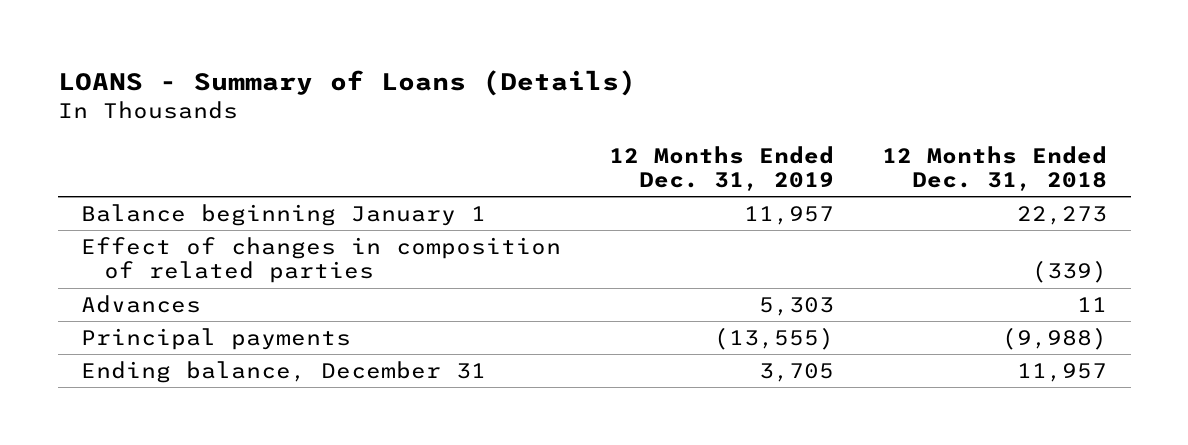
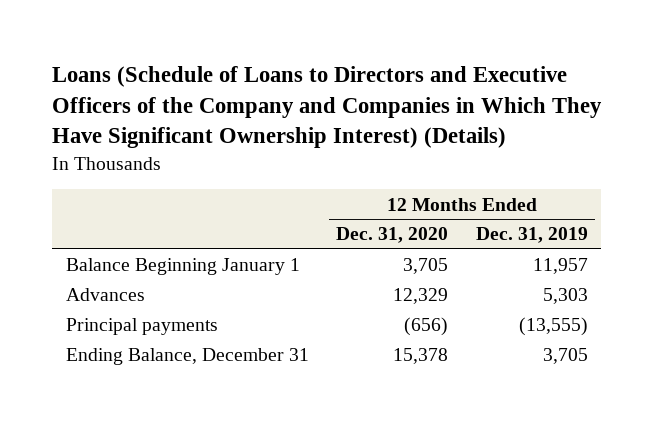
- LOANS - Summary of Loans (Details)
+ Loans (Schedule of Loans to Directors and Executive Officers of the Company and Companies in Which They Have Significant Ownership Interest) (Details)
- | 12 Months Ended Dec. 31, 2019 | 12 Months Ended Dec. 31, 2018
+ | 12 Months Ended Dec. 31, 2020 | 12 Months Ended Dec. 31, 2019
- Balance beginning January 1 | 11,957 | 22,273
- Effect of changes in composition of related parties | | (339)
+ Balance Beginning January 1 | 3,705 | 11,957
- Ending balance, December 31 | 3,705 | 11,957
+ Ending Balance, December 31 | 15,378 | 3,705

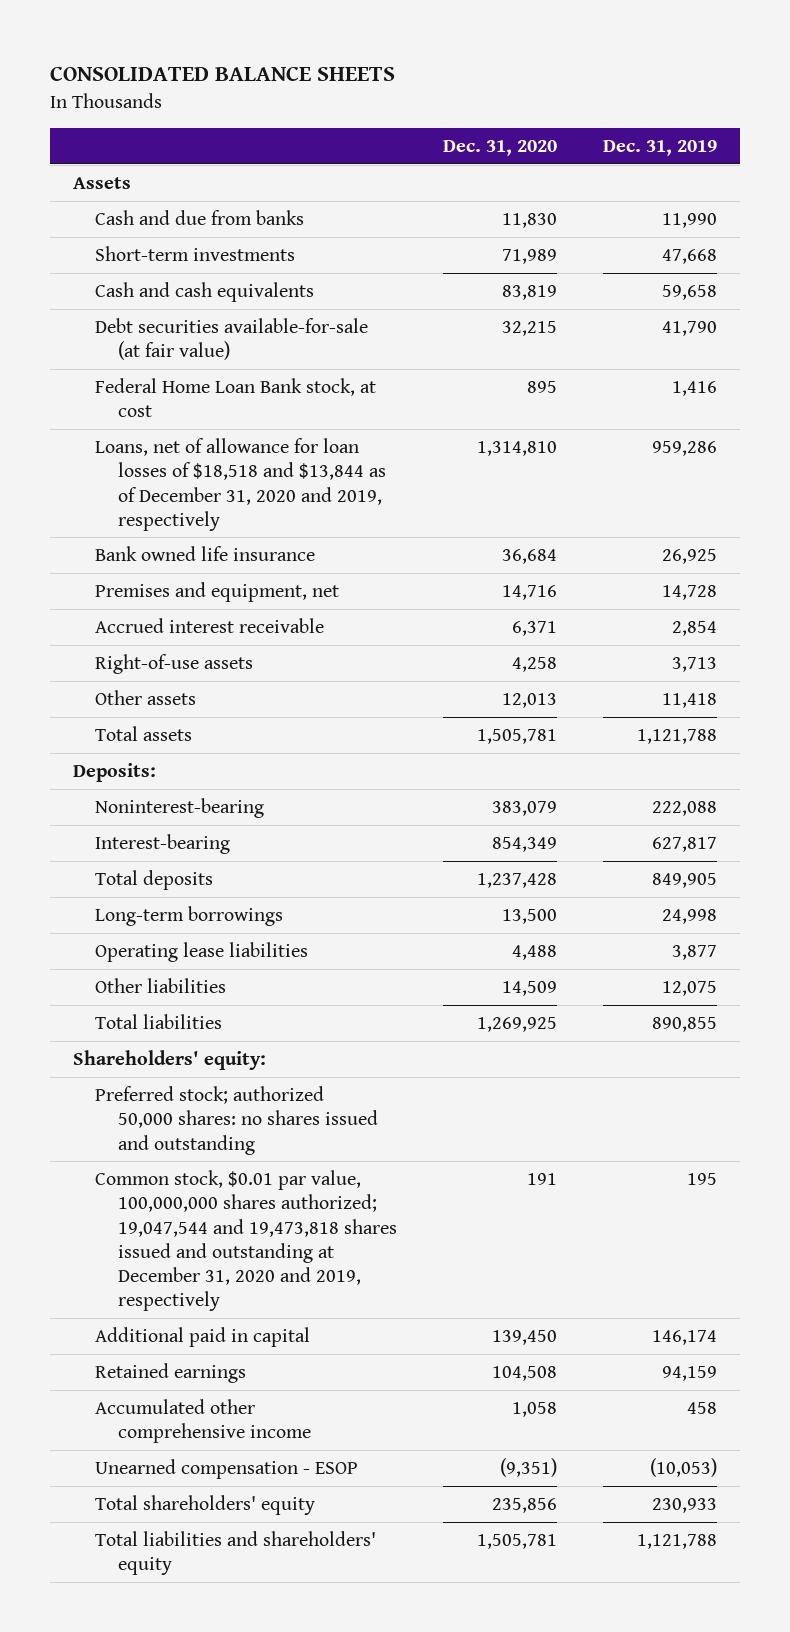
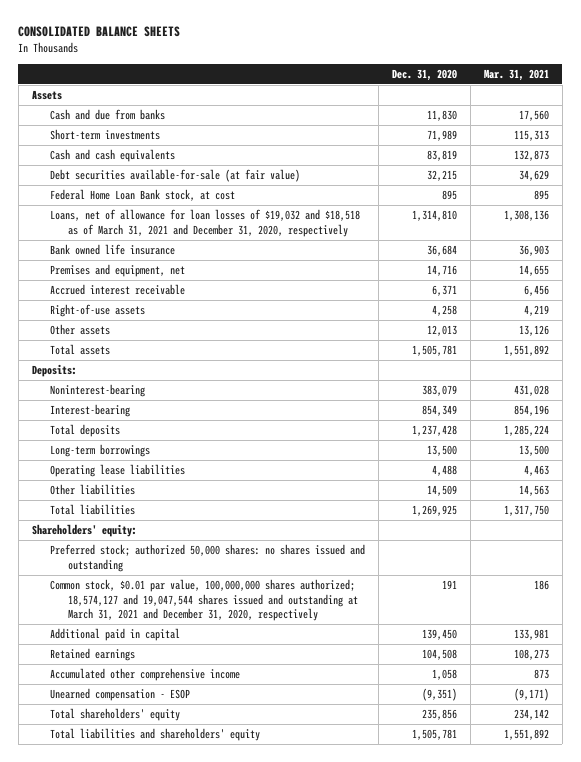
- | Dec. 31, 2020 | Dec. 31, 2019
+ | Dec. 31, 2020 | Mar. 31, 2021
- Loans, net of allowance for loan losses of $18,518 and $13,844 as of December 31, 2020 and 2019, respectively | 1,314,810 | 959,286
+ Loans, net of allowance for loan losses of $19,032 and $18,518 as of March 31, 2021 and December 31, 2020, respectively | 1,314,810 | 1,308,136
- Common stock, $0.01 par value, 100,000,000 shares authorized; 19,047,544 and 19,473,818 shares issued and outstanding at December 31, 2020 and 2019, respectively | 191 | 195
+ Common stock, $0.01 par value, 100,000,000 shares authorized; 18,574,127 and 19,047,544 shares issued and outstanding at March 31, 2021 and December 31, 2020, respectively | 191 | 186

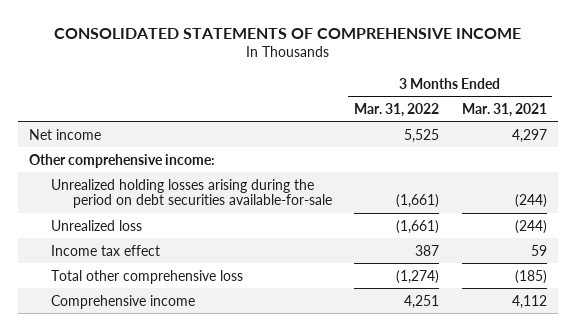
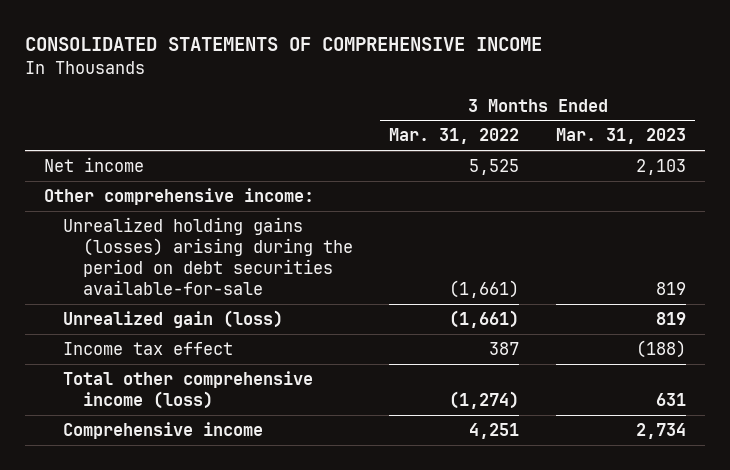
- | 3 Months Ended Mar. 31, 2022 | 3 Months Ended Mar. 31, 2021
+ | 3 Months Ended Mar. 31, 2022 | 3 Months Ended Mar. 31, 2023
- Unrealized holding losses arising during the period on debt securities available-for-sale | (1,661) | (244)
- Unrealized loss | (1,661) | (244)
+ Unrealized holding gains (losses) arising during the period on debt securities available-for-sale | (1,661) | 819
+ Unrealized gain (loss) | (1,661) | 819
- Total other comprehensive loss | (1,274) | (185)
+ Total other comprehensive income (loss) | (1,274) | 631

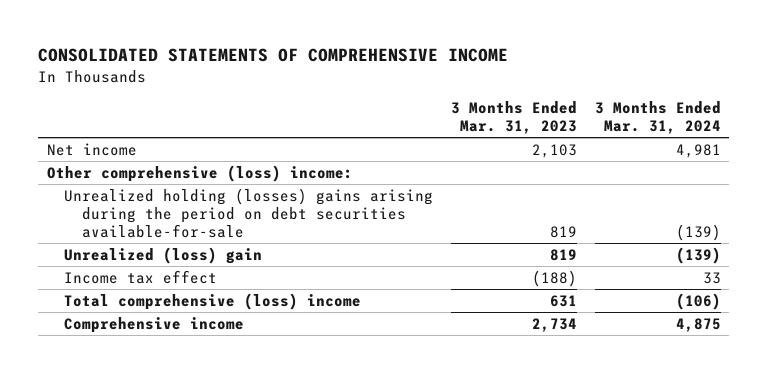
- | 3 Months Ended Mar. 31, 2022 | 3 Months Ended Mar. 31, 2023
+ | 3 Months Ended Mar. 31, 2023 | 3 Months Ended Mar. 31, 2024
- Other comprehensive income:
- Unrealized holding gains (losses) arising during the period on debt securities available-for-sale | (1,661) | 819
- Unrealized gain (loss) | (1,661) | 819
+ Other comprehensive (loss) income:
+ Unrealized holding (losses) gains arising during the period on debt securities available-for-sale | 819 | (139)
+ Unrealized (loss) gain | 819 | (139)
- Total other comprehensive income (loss) | (1,274) | 631
+ Total comprehensive (loss) income | 631 | (106)

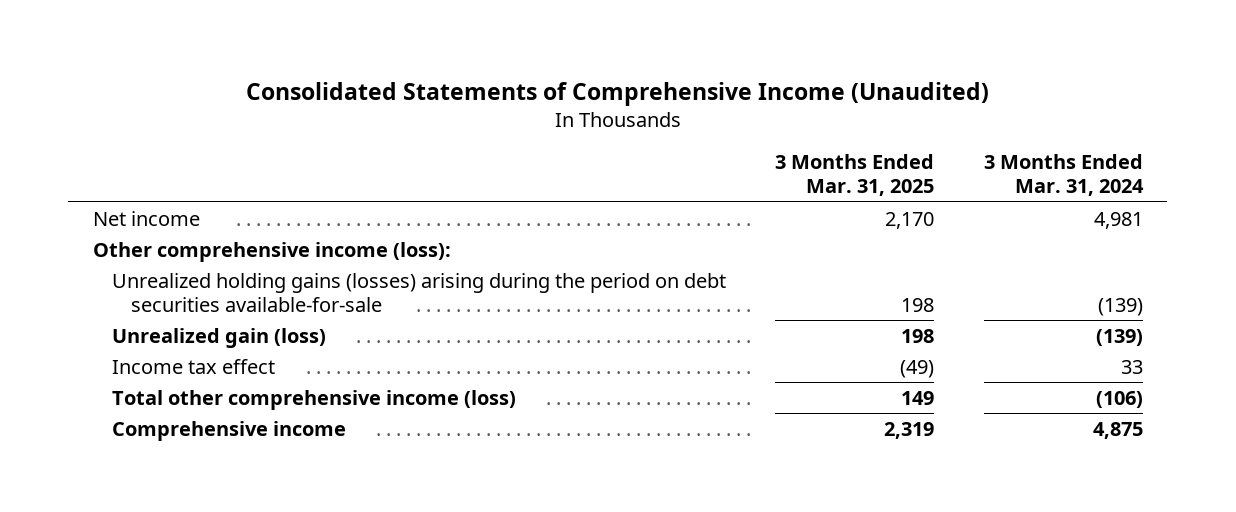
- CONSOLIDATED STATEMENTS OF COMPREHENSIVE INCOME
+ Consolidated Statements of Comprehensive Income (Unaudited)
- | 3 Months Ended Mar. 31, 2023 | 3 Months Ended Mar. 31, 2024
+ | 3 Months Ended Mar. 31, 2025 | 3 Months Ended Mar. 31, 2024
- Other comprehensive (loss) income:
- Unrealized holding (losses) gains arising during the period on debt securities available-for-sale | 819 | (139)
- Unrealized (loss) gain | 819 | (139)
+ Other comprehensive income (loss):
+ Unrealized holding gains (losses) arising during the period on debt securities available-for-sale | 198 | (139)
+ Unrealized gain (loss) | 198 | (139)
- Total comprehensive (loss) income | 631 | (106)
+ Total other comprehensive income (loss) | 149 | (106)

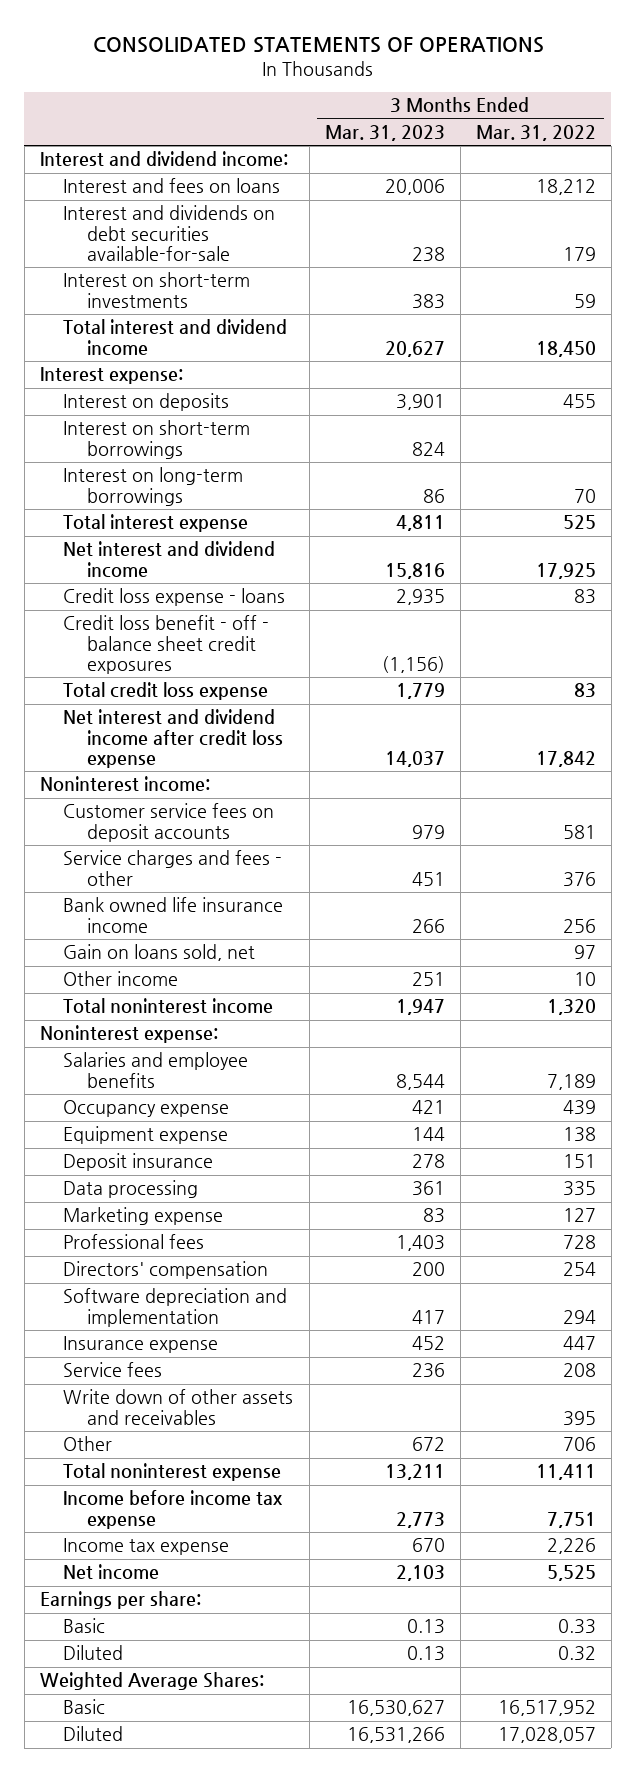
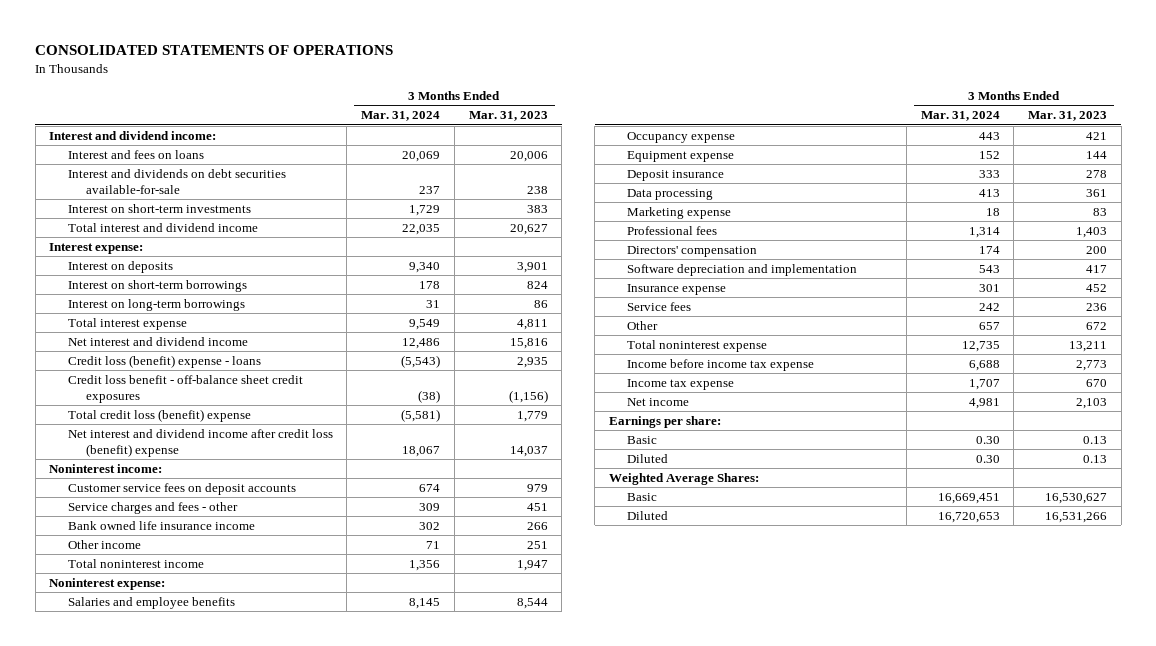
- | 3 Months Ended Mar. 31, 2023 | 3 Months Ended Mar. 31, 2022
+ | 3 Months Ended Mar. 31, 2024 | 3 Months Ended Mar. 31, 2023
- Credit loss expense - loans | 2,935 | 83
- Credit loss benefit - off - balance sheet credit exposures | (1,156) |
- Total credit loss expense | 1,779 | 83
- Net interest and dividend income after credit loss expense | 14,037 | 17,842
+ Credit loss (benefit) expense - loans | (5,543) | 2,935
+ Credit loss benefit - off-balance sheet credit exposures | (38) | (1,156)
+ Total credit loss (benefit) expense | (5,581) | 1,779
+ Net interest and dividend income after credit loss (benefit) expense | 18,067 | 14,037
- Gain on loans sold, net | | 97
- Write down of other assets and receivables | | 395

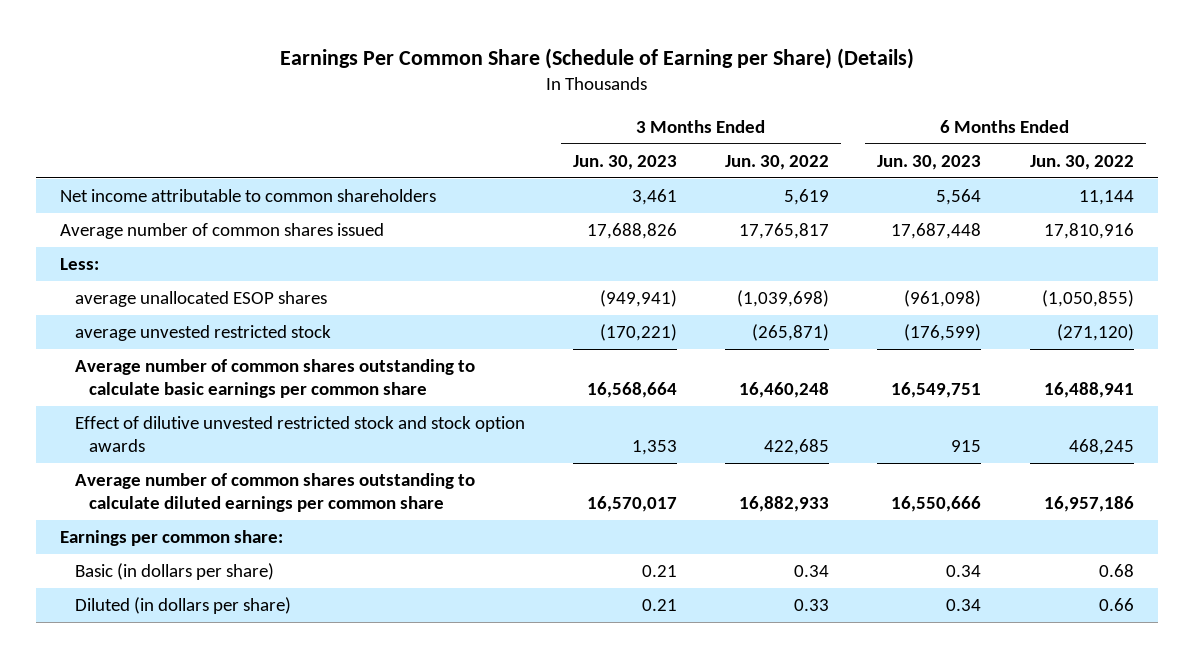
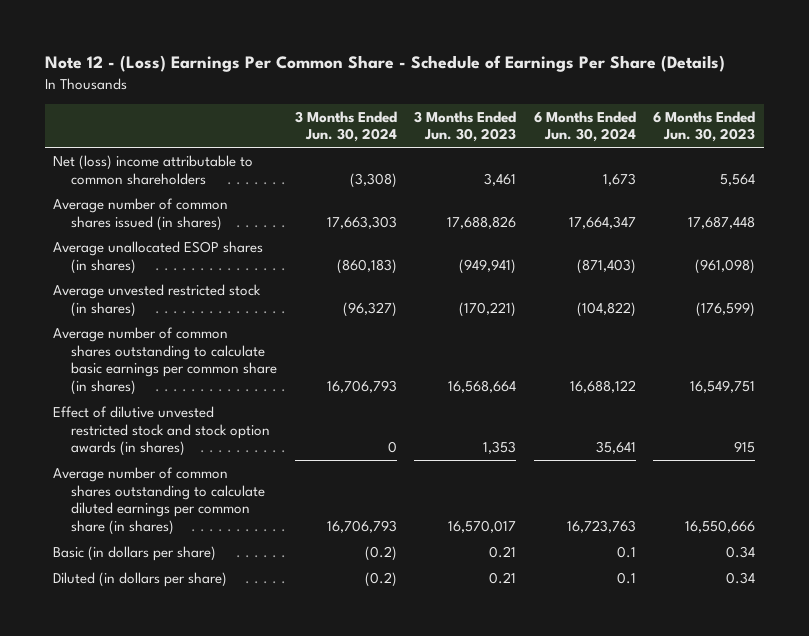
- Earnings Per Common Share (Schedule of Earning per Share) (Details)
+ Note 12 - (Loss) Earnings Per Common Share - Schedule of Earnings Per Share (Details)
- | 3 Months Ended Jun. 30, 2023 | 3 Months Ended Jun. 30, 2022 | 6 Months Ended Jun. 30, 2023 | 6 Months Ended Jun. 30, 2022
+ | 3 Months Ended Jun. 30, 2024 | 3 Months Ended Jun. 30, 2023 | 6 Months Ended Jun. 30, 2024 | 6 Months Ended Jun. 30, 2023
- Net income attributable to common shareholders | 3,461 | 5,619 | 5,564 | 11,144
- Average number of common shares issued | 17,688,826 | 17,765,817 | 17,687,448 | 17,810,916
- Less:
- average unallocated ESOP shares | (949,941) | (1,039,698) | (961,098) | (1,050,855)
- average unvested restricted stock | (170,221) | (265,871) | (176,599) | (271,120)
- Average number of common shares outstanding to calculate basic earnings per common share | 16,568,664 | 16,460,248 | 16,549,751 | 16,488,941
- Effect of dilutive unvested restricted stock and stock option awards | 1,353 | 422,685 | 915 | 468,245
- Average number of common shares outstanding to calculate diluted earnings per common share | 16,570,017 | 16,882,933 | 16,550,666 | 16,957,186
- Earnings per common share:
+ Net (loss) income attributable to common shareholders | (3,308) | 3,461 | 1,673 | 5,564
+ Average number of common shares issued (in shares) | 17,663,303 | 17,688,826 | 17,664,347 | 17,687,448
+ Average unallocated ESOP shares (in shares) | (860,183) | (949,941) | (871,403) | (961,098)
+ Average unvested restricted stock (in shares) | (96,327) | (170,221) | (104,822) | (176,599)
+ Average number of common shares outstanding to calculate basic earnings per common share (in shares) | 16,706,793 | 16,568,664 | 16,688,122 | 16,549,751
+ Effect of dilutive unvested restricted stock and stock option awards (in shares) | 0 | 1,353 | 35,641 | 915
+ Average number of common shares outstanding to calculate diluted earnings per common share (in shares) | 16,706,793 | 16,570,017 | 16,723,763 | 16,550,666

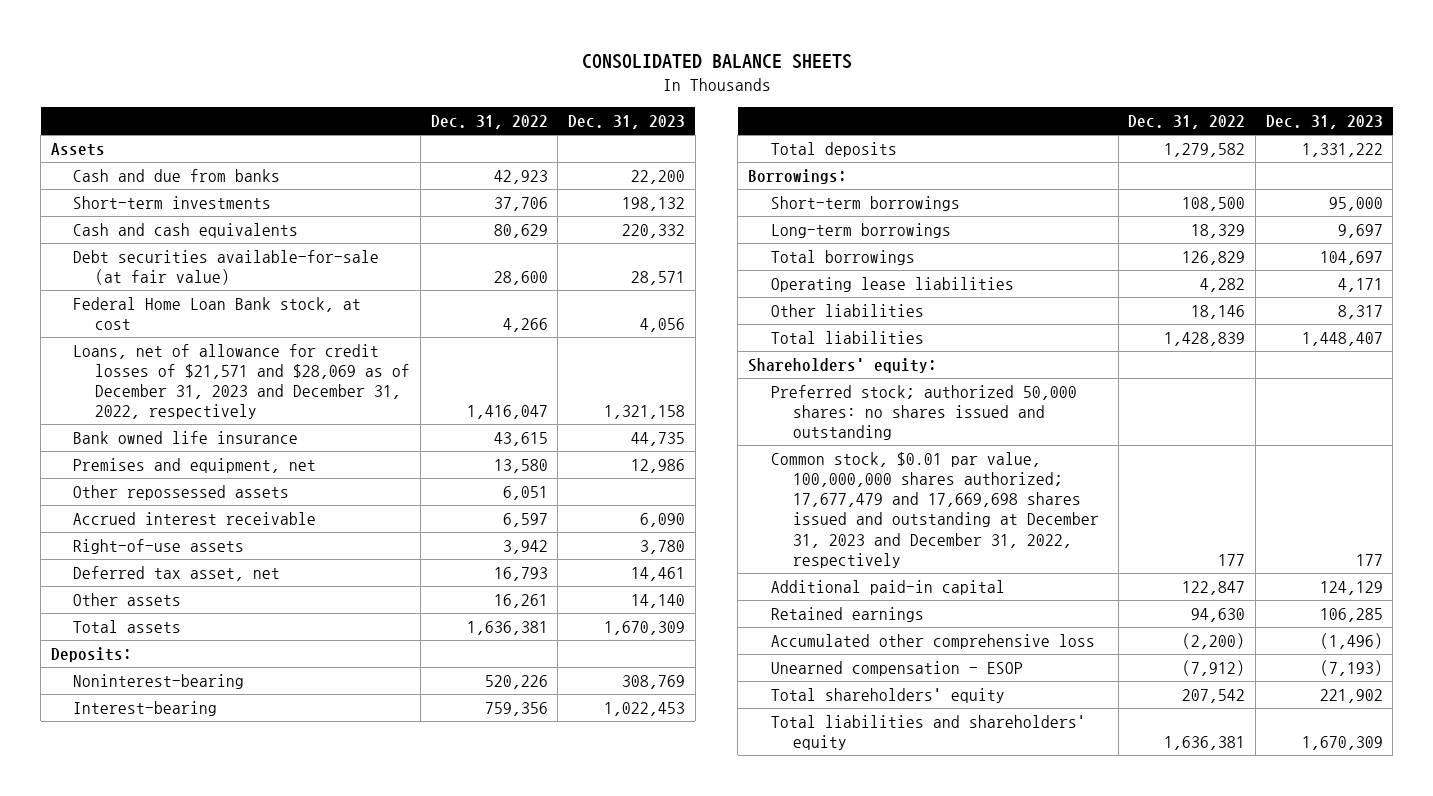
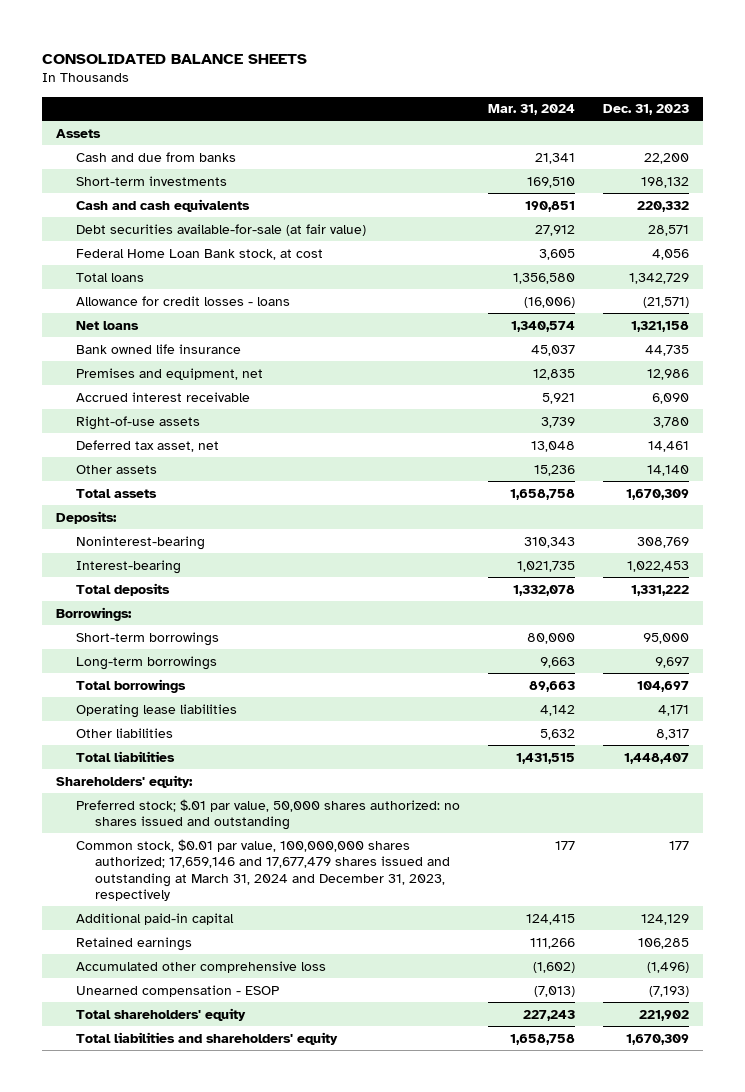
- | Dec. 31, 2022 | Dec. 31, 2023
+ | Mar. 31, 2024 | Dec. 31, 2023
- Loans, net of allowance for credit losses of $21,571 and $28,069 as of December 31, 2023 and December 31, 2022, respectively | 1,416,047 | 1,321,158
+ Total loans | 1,356,580 | 1,342,729
+ Allowance for credit losses - loans | (16,006) | (21,571)
+ Net loans | 1,340,574 | 1,321,158
- Other repossessed assets | 6,051 |
- Preferred stock; authorized 50,000 shares: no shares issued and outstanding
- Common stock, $0.01 par value, 100,000,000 shares authorized; 17,677,479 and 17,669,698 shares issued and outstanding at December 31, 2023 and December 31, 2022, respectively | 177 | 177
+ Preferred stock; $.01 par value, 50,000 shares authorized: no shares issued and outstanding
+ Common stock, $0.01 par value, 100,000,000 shares authorized; 17,659,146 and 17,677,479 shares issued and outstanding at March 31, 2024 and December 31, 2023, respectively | 177 | 177

